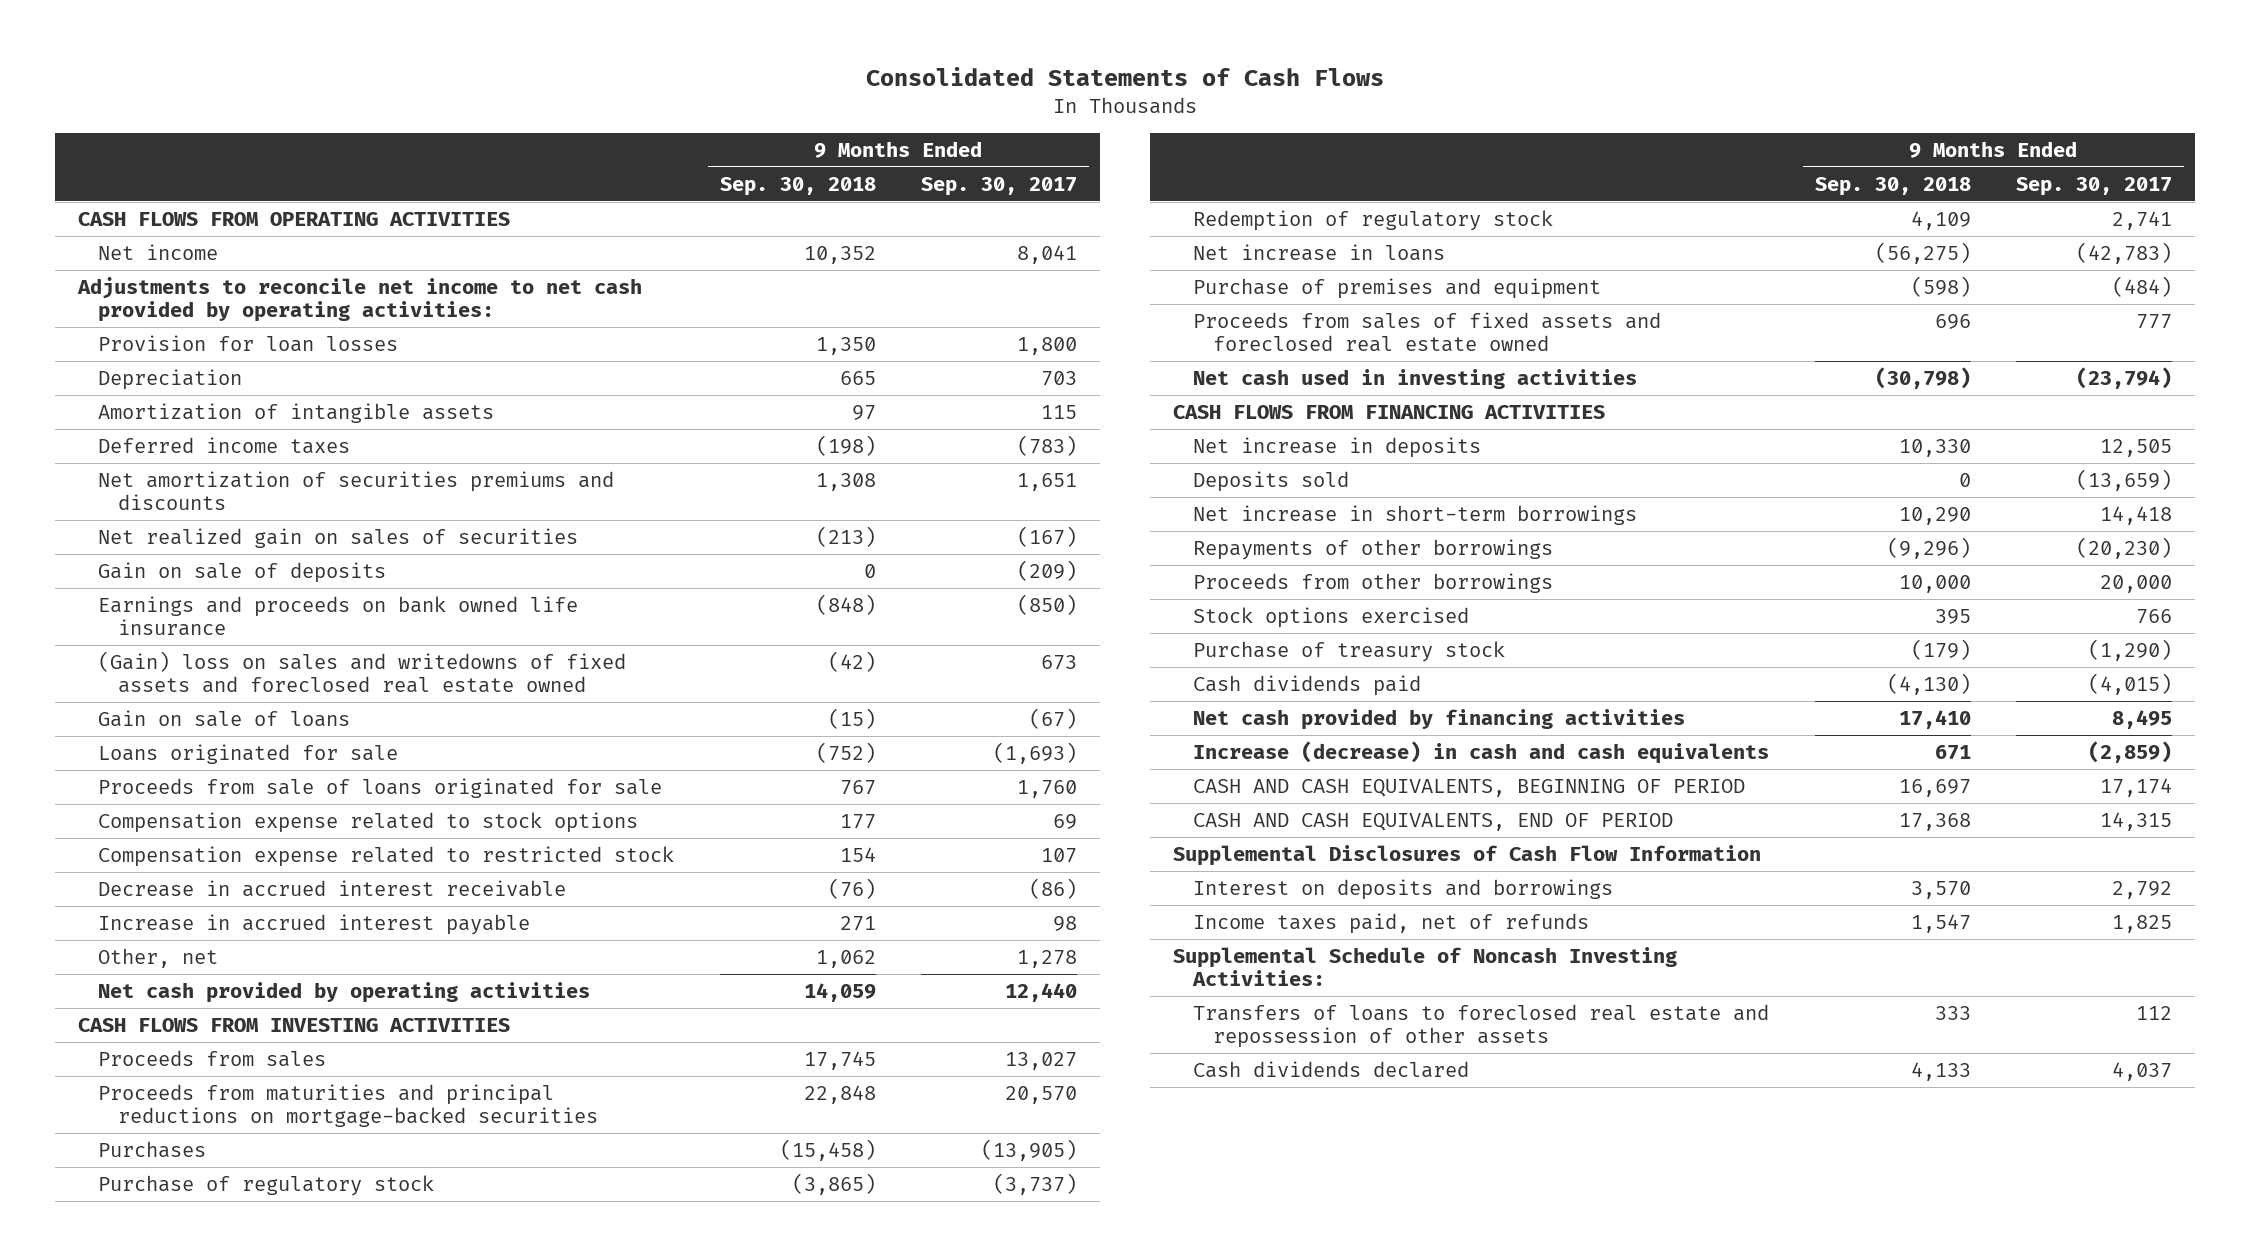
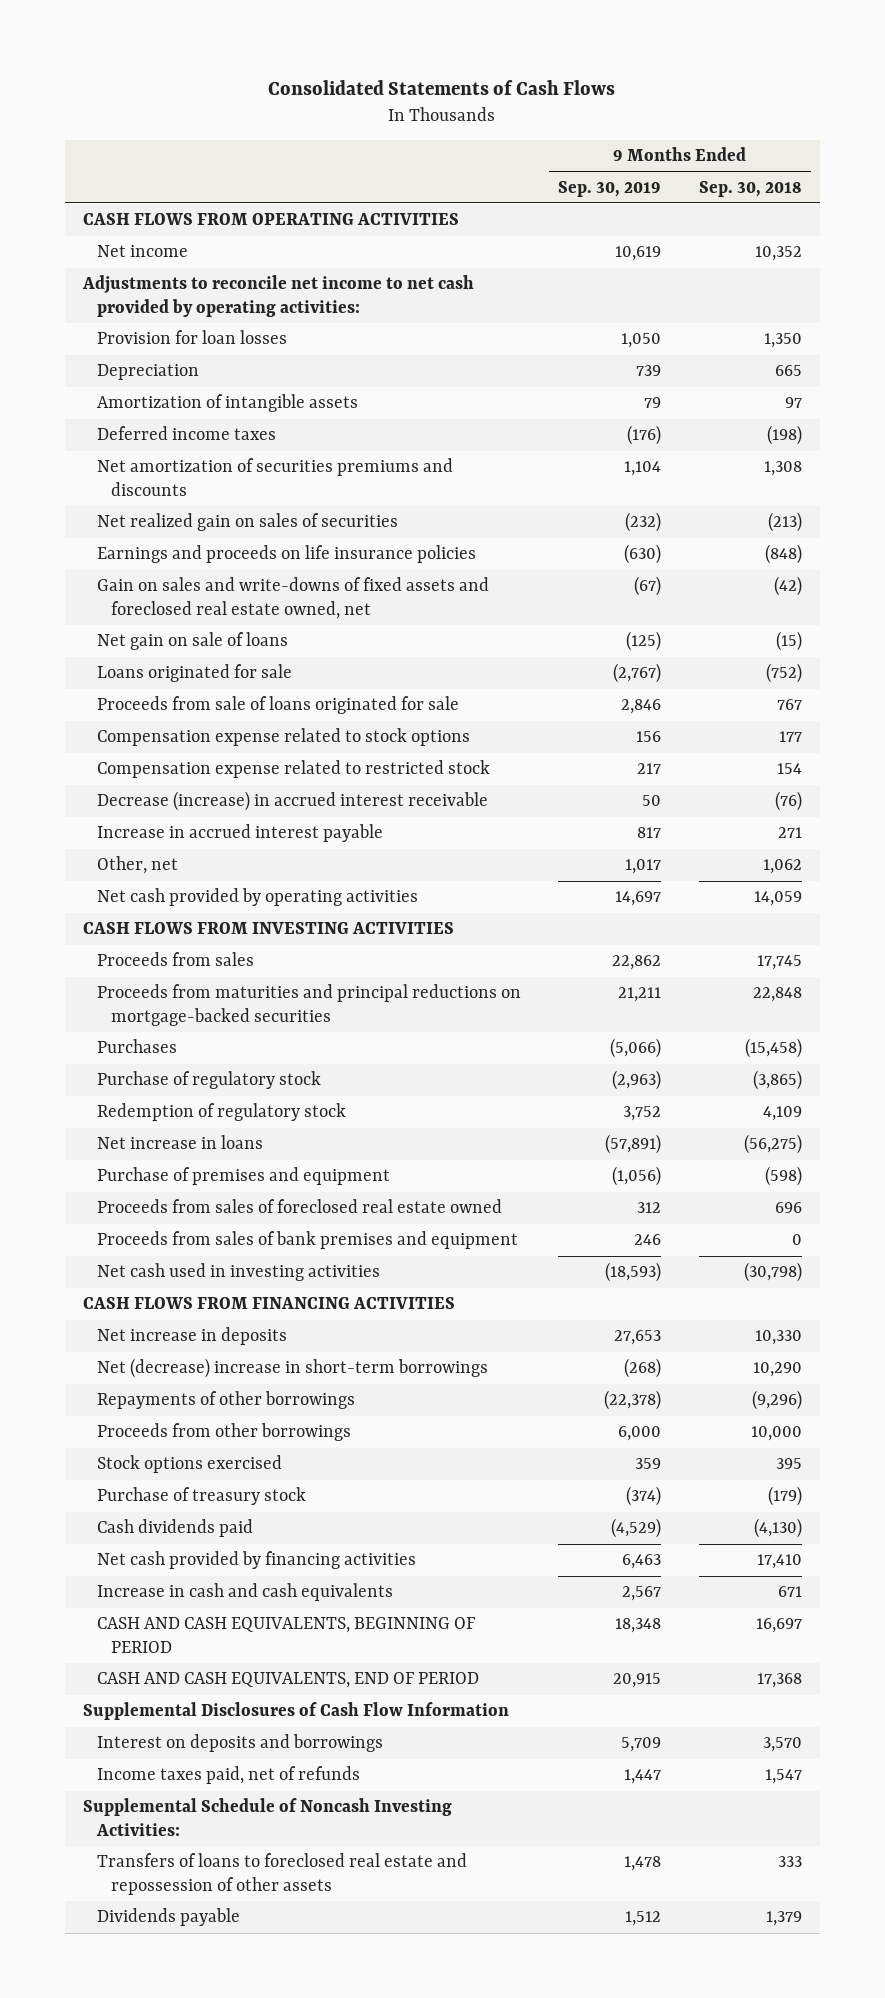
- | 9 Months Ended Sep. 30, 2018 | 9 Months Ended Sep. 30, 2017
+ | 9 Months Ended Sep. 30, 2019 | 9 Months Ended Sep. 30, 2018
- Gain on sale of deposits | 0 | (209)
- Earnings and proceeds on bank owned life insurance | (848) | (850)
- (Gain) loss on sales and writedowns of fixed assets and foreclosed real estate owned | (42) | 673
- Gain on sale of loans | (15) | (67)
+ Earnings and proceeds on life insurance policies | (630) | (848)
+ Gain on sales and write-downs of fixed assets and foreclosed real estate owned, net | (67) | (42)
+ Net gain on sale of loans | (125) | (15)
- Decrease in accrued interest receivable | (76) | (86)
+ Decrease (increase) in accrued interest receivable | 50 | (76)
- Proceeds from sales of fixed assets and foreclosed real estate owned | 696 | 777
+ Proceeds from sales of foreclosed real estate owned | 312 | 696
+ Proceeds from sales of bank premises and equipment | 246 | 0
- Deposits sold | 0 | (13,659)
- Net increase in short-term borrowings | 10,290 | 14,418
+ Net (decrease) increase in short-term borrowings | (268) | 10,290
- Increase (decrease) in cash and cash equivalents | 671 | (2,859)
+ Increase in cash and cash equivalents | 2,567 | 671
- Cash dividends declared | 4,133 | 4,037
+ Dividends payable | 1,512 | 1,379

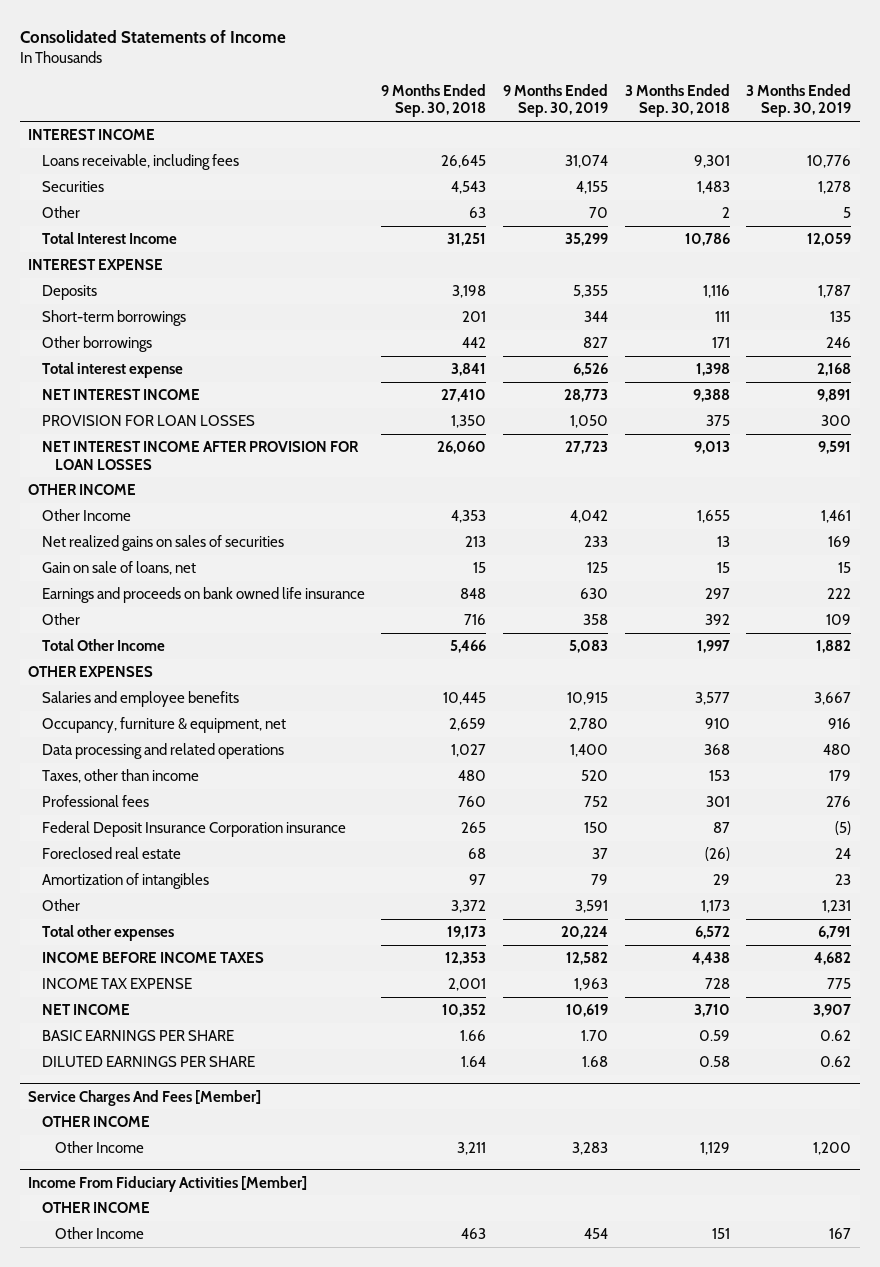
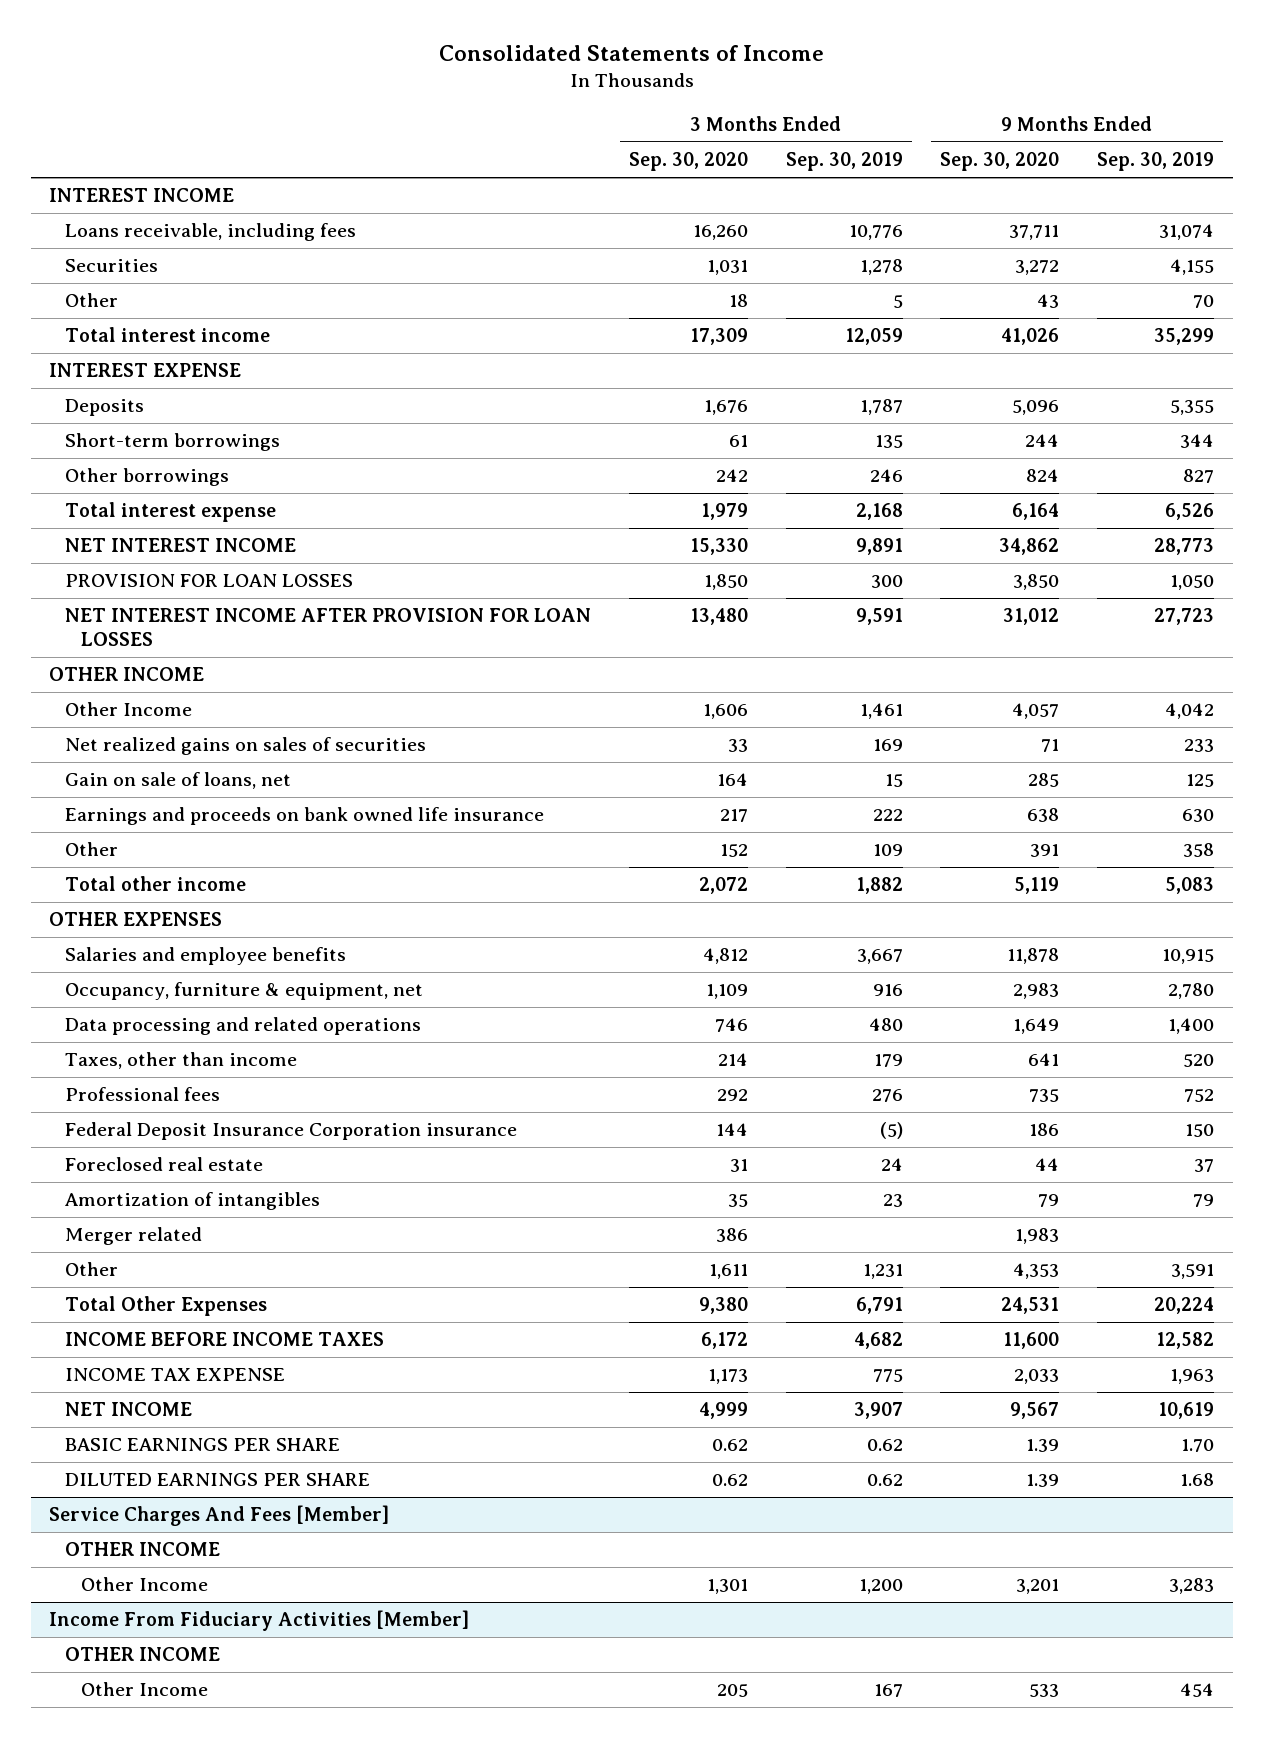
- | 9 Months Ended Sep. 30, 2018 | 9 Months Ended Sep. 30, 2019 | 3 Months Ended Sep. 30, 2018 | 3 Months Ended Sep. 30, 2019
+ | 3 Months Ended Sep. 30, 2020 | 3 Months Ended Sep. 30, 2019 | 9 Months Ended Sep. 30, 2020 | 9 Months Ended Sep. 30, 2019
- Total Interest Income | 31,251 | 35,299 | 10,786 | 12,059
+ Total interest income | 17,309 | 12,059 | 41,026 | 35,299
- Total Other Income | 5,466 | 5,083 | 1,997 | 1,882
+ Total other income | 2,072 | 1,882 | 5,119 | 5,083
+ Merger related | 386 | | 1,983 |
- Total other expenses | 19,173 | 20,224 | 6,572 | 6,791
+ Total Other Expenses | 9,380 | 6,791 | 24,531 | 20,224

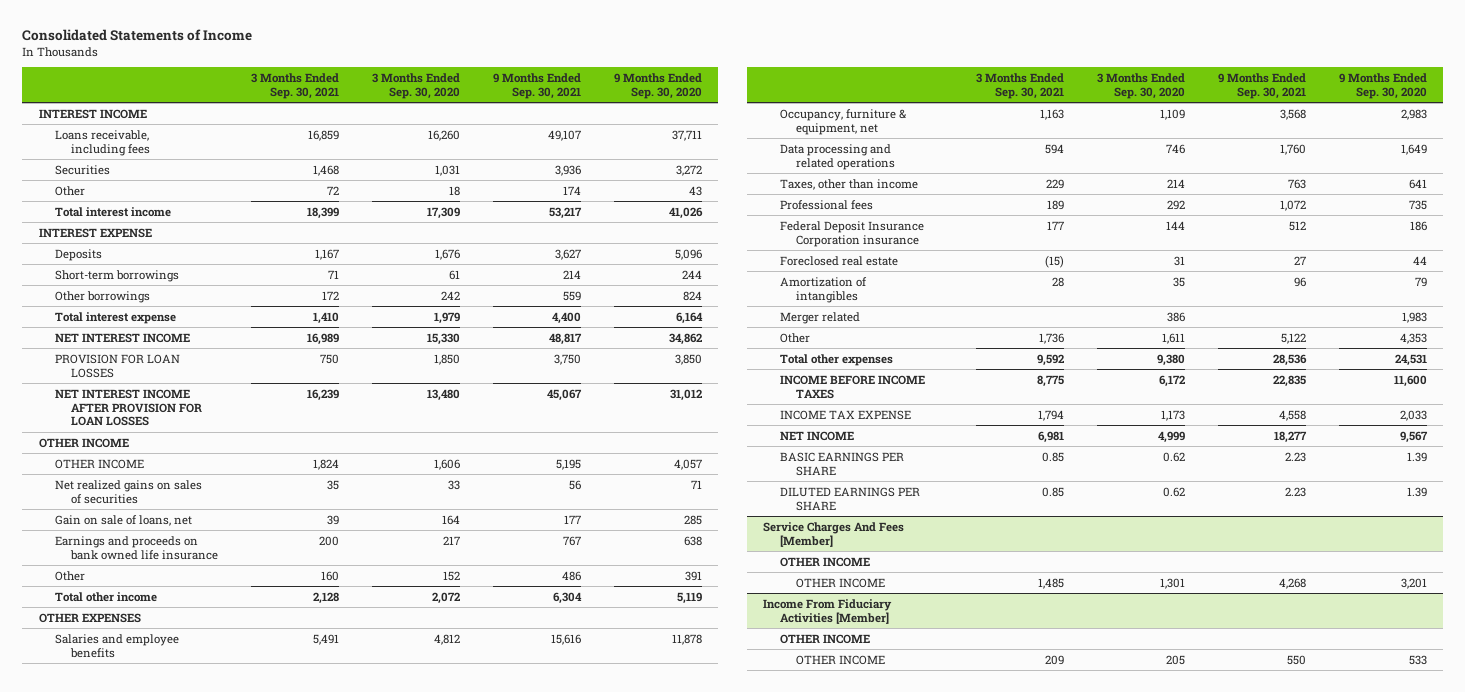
- | 3 Months Ended Sep. 30, 2020 | 3 Months Ended Sep. 30, 2019 | 9 Months Ended Sep. 30, 2020 | 9 Months Ended Sep. 30, 2019
+ | 3 Months Ended Sep. 30, 2021 | 3 Months Ended Sep. 30, 2020 | 9 Months Ended Sep. 30, 2021 | 9 Months Ended Sep. 30, 2020
- Other Income | 1,606 | 1,461 | 4,057 | 4,042
+ OTHER INCOME | 1,824 | 1,606 | 5,195 | 4,057
- Total Other Expenses | 9,380 | 6,791 | 24,531 | 20,224
+ Total other expenses | 9,592 | 9,380 | 28,536 | 24,531
@ Service Charges And Fees [Member]
- Other Income | 1,301 | 1,200 | 3,201 | 3,283
+ OTHER INCOME | 1,485 | 1,301 | 4,268 | 3,201
@ Income From Fiduciary Activities [Member]
- Other Income | 205 | 167 | 533 | 454
+ OTHER INCOME | 209 | 205 | 550 | 533

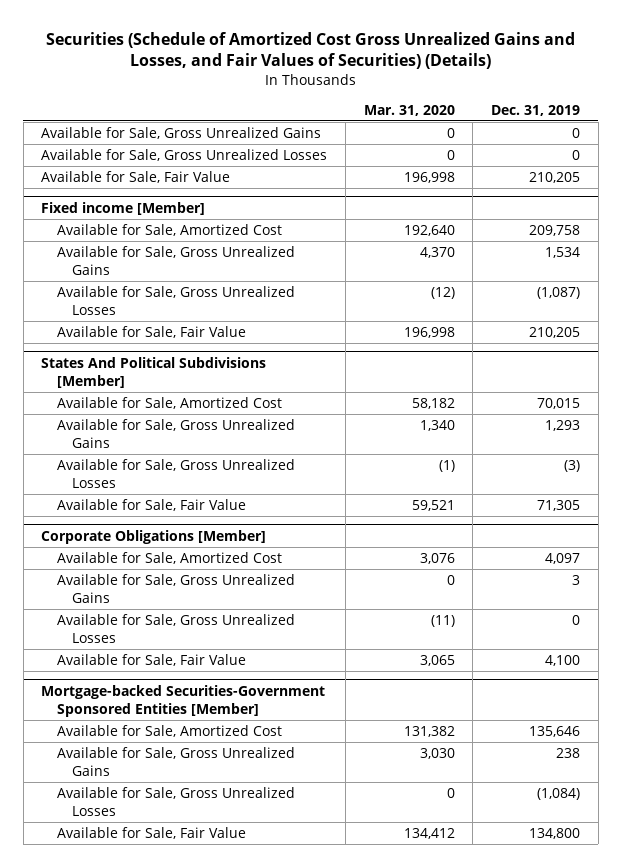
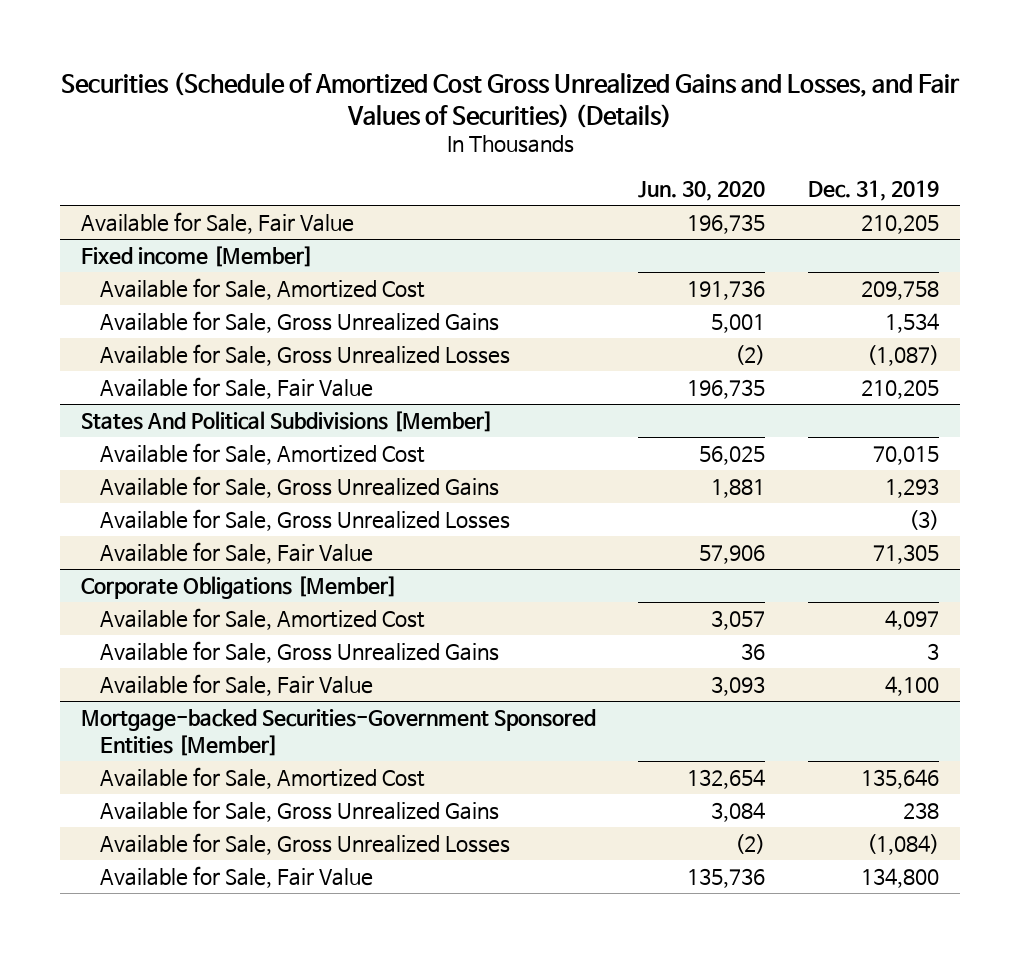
- | Mar. 31, 2020 | Dec. 31, 2019
+ | Jun. 30, 2020 | Dec. 31, 2019
- Available for Sale, Gross Unrealized Gains | 0 | 0
- Available for Sale, Gross Unrealized Losses | 0 | 0
@ Corporate Obligations [Member]
- Available for Sale, Gross Unrealized Losses | (11) | 0

